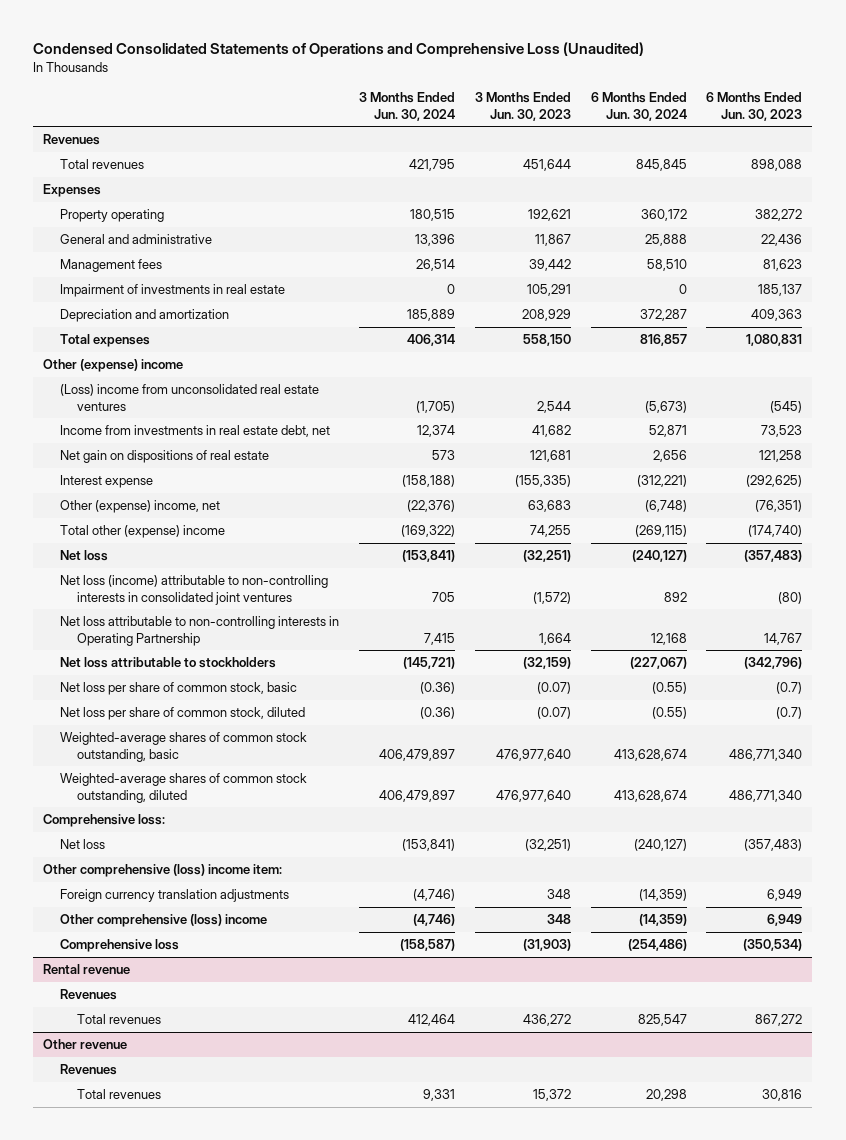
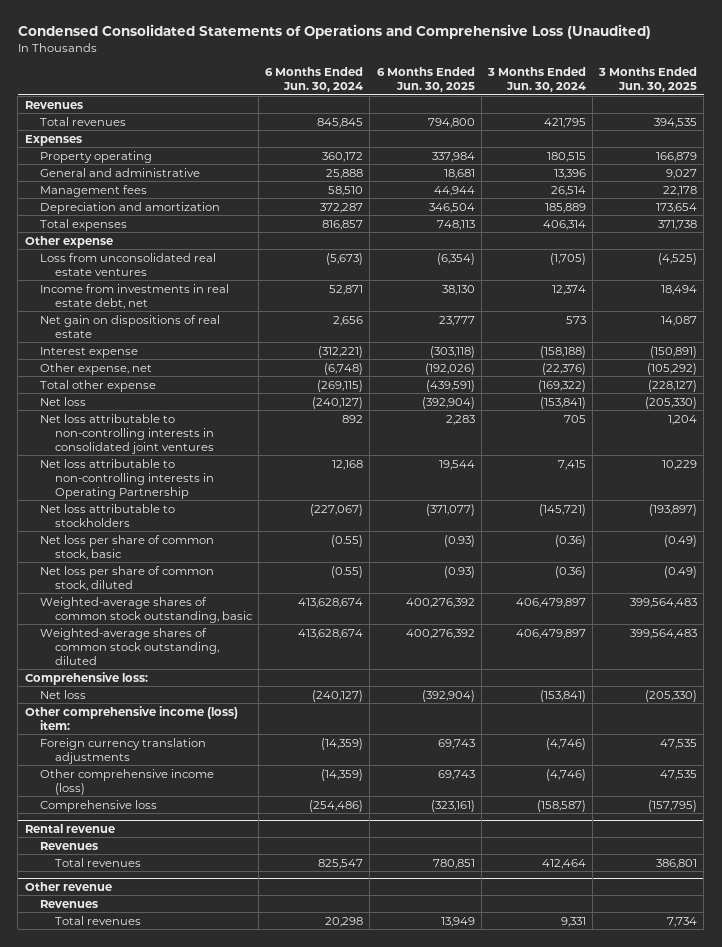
- | 3 Months Ended Jun. 30, 2024 | 3 Months Ended Jun. 30, 2023 | 6 Months Ended Jun. 30, 2024 | 6 Months Ended Jun. 30, 2023
+ | 6 Months Ended Jun. 30, 2024 | 6 Months Ended Jun. 30, 2025 | 3 Months Ended Jun. 30, 2024 | 3 Months Ended Jun. 30, 2025
- Impairment of investments in real estate | 0 | 105,291 | 0 | 185,137
- Other (expense) income
- (Loss) income from unconsolidated real estate ventures | (1,705) | 2,544 | (5,673) | (545)
+ Other expense
+ Loss from unconsolidated real estate ventures | (5,673) | (6,354) | (1,705) | (4,525)
- Other (expense) income, net | (22,376) | 63,683 | (6,748) | (76,351)
- Total other (expense) income | (169,322) | 74,255 | (269,115) | (174,740)
+ Other expense, net | (6,748) | (192,026) | (22,376) | (105,292)
+ Total other expense | (269,115) | (439,591) | (169,322) | (228,127)
- Net loss (income) attributable to non-controlling interests in consolidated joint ventures | 705 | (1,572) | 892 | (80)
+ Net loss attributable to non-controlling interests in consolidated joint ventures | 892 | 2,283 | 705 | 1,204
- Other comprehensive (loss) income item:
+ Other comprehensive income (loss) item:
- Other comprehensive (loss) income | (4,746) | 348 | (14,359) | 6,949
+ Other comprehensive income (loss) | (14,359) | 69,743 | (4,746) | 47,535

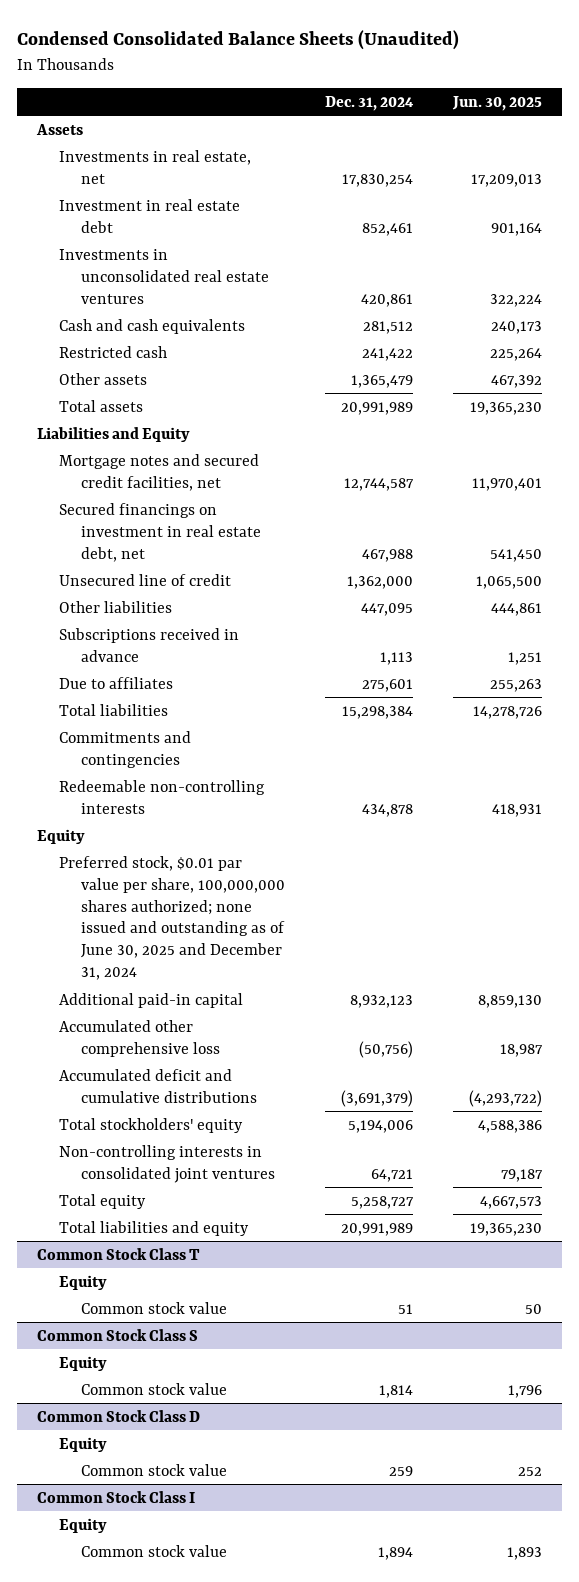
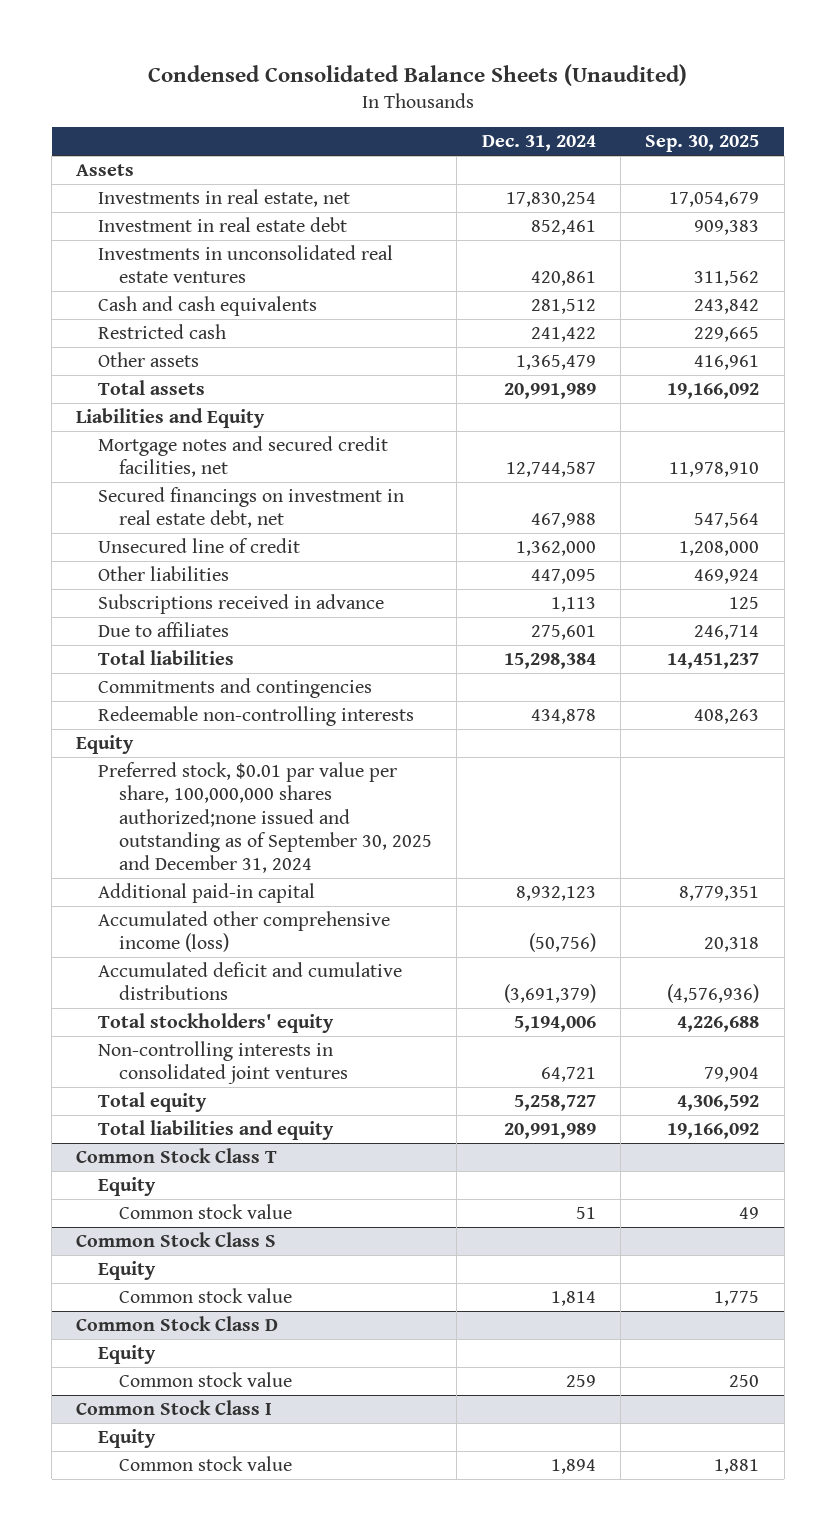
- | Dec. 31, 2024 | Jun. 30, 2025
+ | Dec. 31, 2024 | Sep. 30, 2025
- Preferred stock, $0.01 par value per share, 100,000,000 shares authorized; none issued and outstanding as of June 30, 2025 and December 31, 2024
+ Preferred stock, $0.01 par value per share, 100,000,000 shares authorized;none issued and outstanding as of September 30, 2025 and December 31, 2024
- Accumulated other comprehensive loss | (50,756) | 18,987
+ Accumulated other comprehensive income (loss) | (50,756) | 20,318

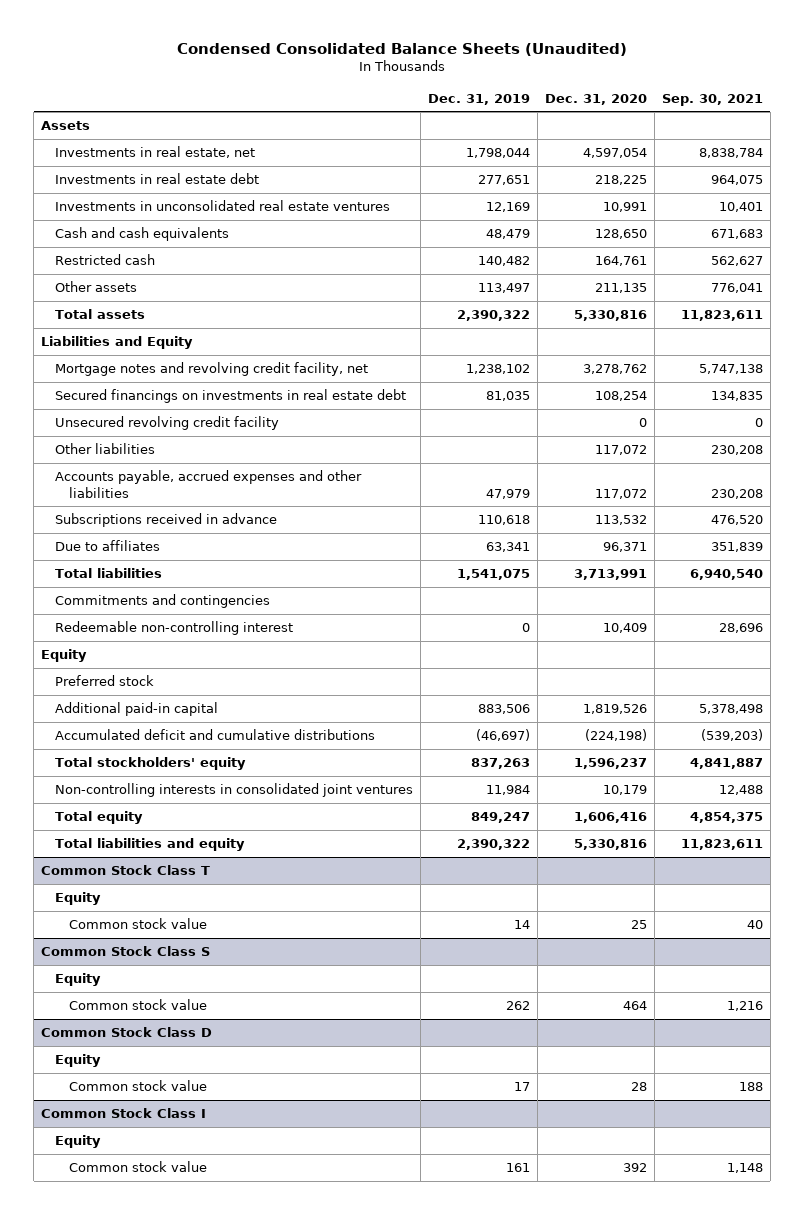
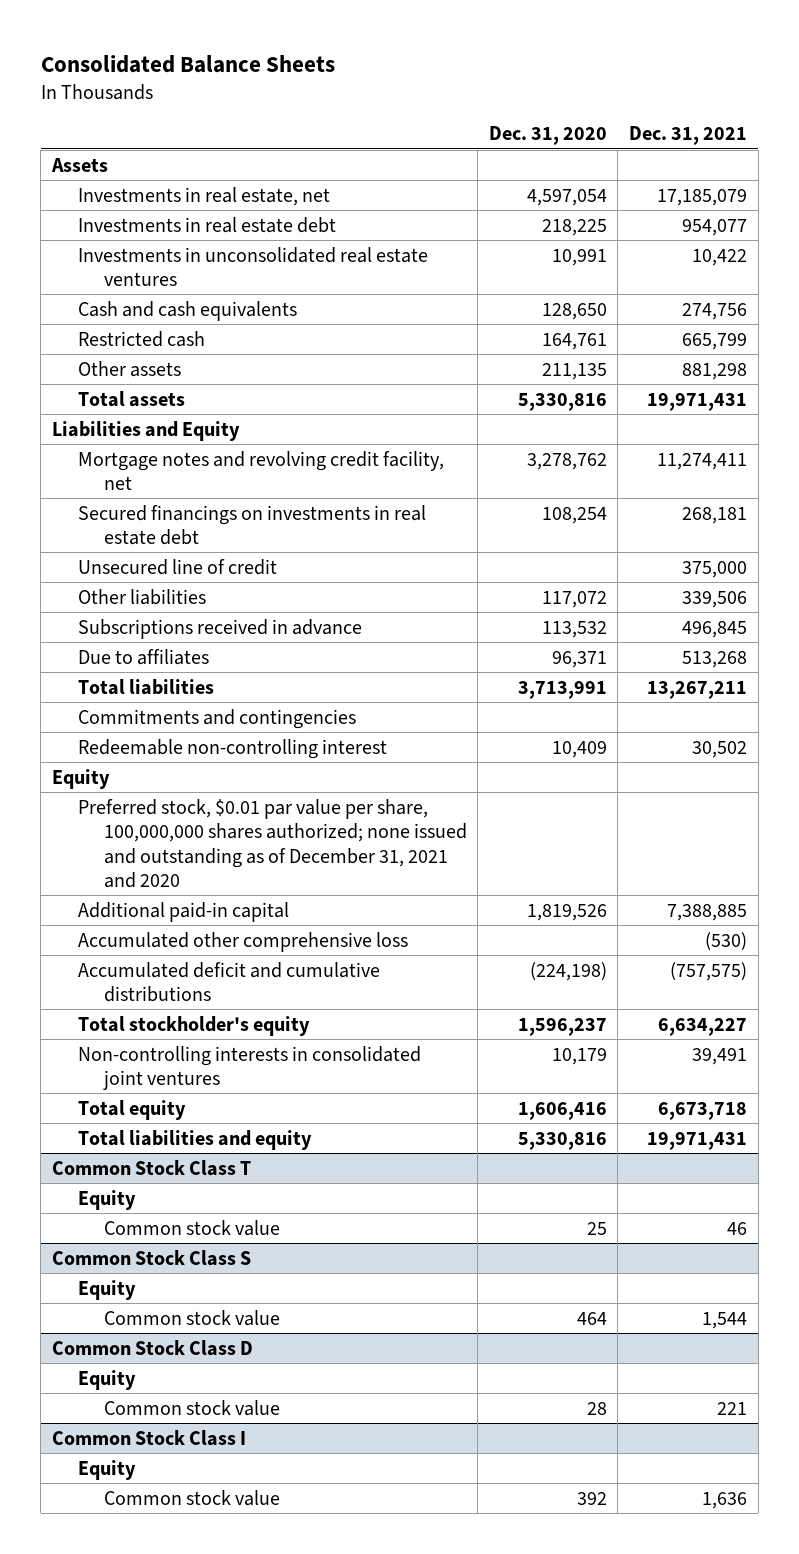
- Condensed Consolidated Balance Sheets (Unaudited)
+ Consolidated Balance Sheets
- | Dec. 31, 2019 | Dec. 31, 2020 | Sep. 30, 2021
+ | Dec. 31, 2020 | Dec. 31, 2021
- Unsecured revolving credit facility | | 0 | 0
+ Unsecured line of credit | | 375,000
- Accounts payable, accrued expenses and other liabilities | 47,979 | 117,072 | 230,208
- Preferred stock
+ Preferred stock, $0.01 par value per share, 100,000,000 shares authorized; none issued and outstanding as of December 31, 2021 and 2020
+ Accumulated other comprehensive loss | | (530)
- Total stockholders' equity | 837,263 | 1,596,237 | 4,841,887
+ Total stockholder's equity | 1,596,237 | 6,634,227

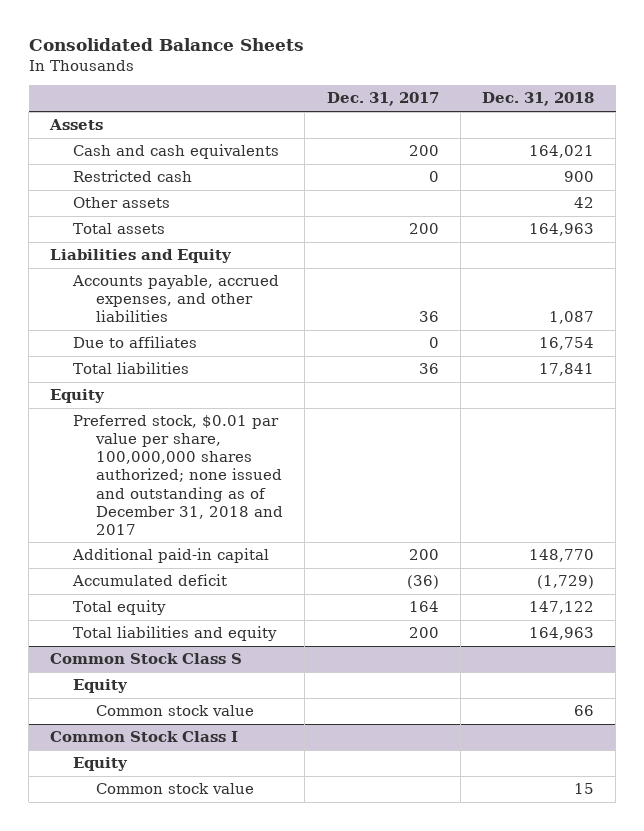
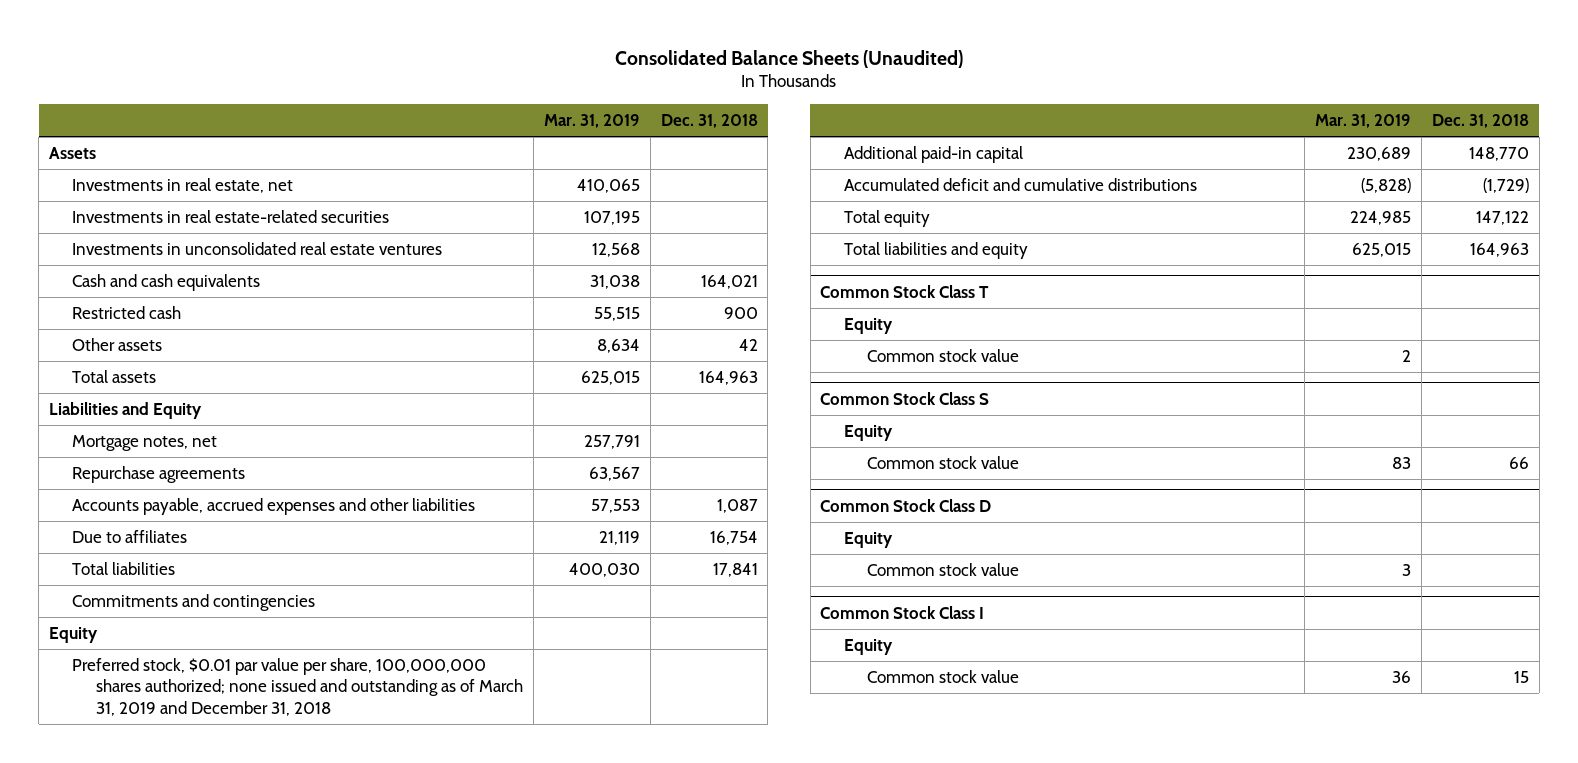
- Consolidated Balance Sheets
+ Consolidated Balance Sheets (Unaudited)
- | Dec. 31, 2017 | Dec. 31, 2018
+ | Mar. 31, 2019 | Dec. 31, 2018
+ Investments in real estate, net | 410,065 |
+ Investments in real estate-related securities | 107,195 |
+ Investments in unconsolidated real estate ventures | 12,568 |
- Accounts payable, accrued expenses, and other liabilities | 36 | 1,087
+ Mortgage notes, net | 257,791 |
+ Repurchase agreements | 63,567 |
+ Accounts payable, accrued expenses and other liabilities | 57,553 | 1,087
+ Commitments and contingencies
- Preferred stock, $0.01 par value per share, 100,000,000 shares authorized; none issued and outstanding as of December 31, 2018 and 2017
+ Preferred stock, $0.01 par value per share, 100,000,000 shares authorized; none issued and outstanding as of March 31, 2019 and December 31, 2018
- Accumulated deficit | (36) | (1,729)
+ Accumulated deficit and cumulative distributions | (5,828) | (1,729)
+ Common Stock Class T
+ Equity
+ Common stock value | 2 |
+ Common Stock Class D
+ Equity
+ Common stock value | 3 |

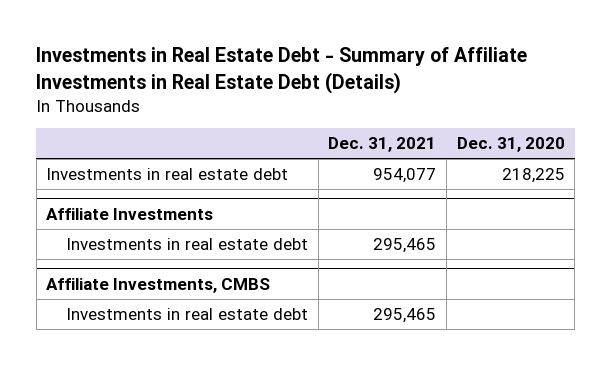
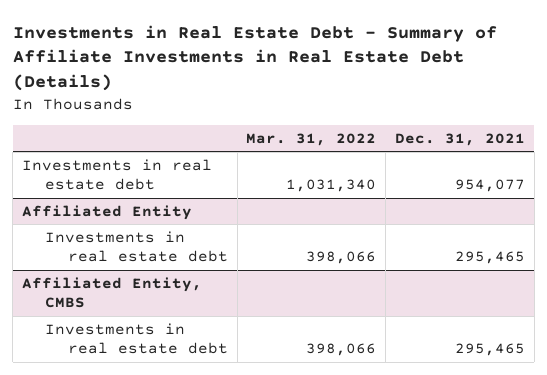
- | Dec. 31, 2021 | Dec. 31, 2020
+ | Mar. 31, 2022 | Dec. 31, 2021
- Affiliate Investments
+ Affiliated Entity
- Affiliate Investments, CMBS
+ Affiliated Entity, CMBS

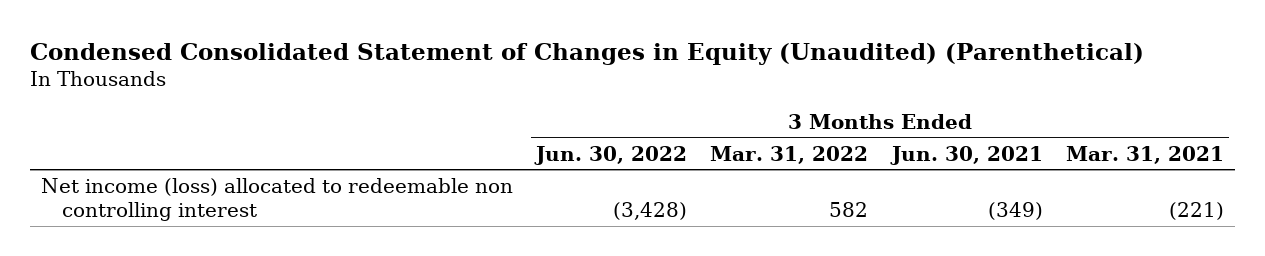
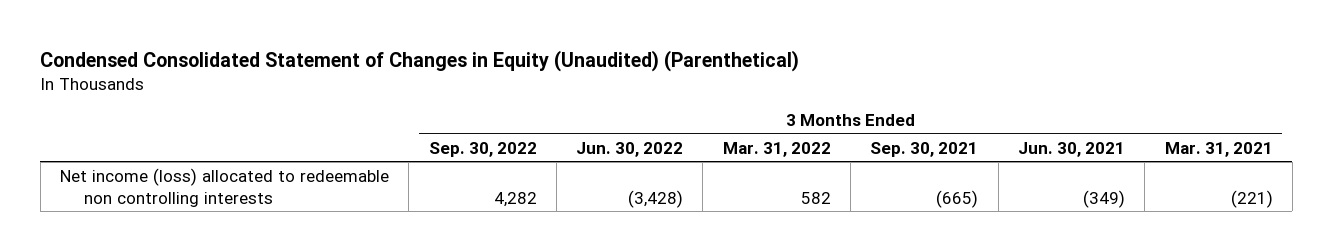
- | 3 Months Ended Jun. 30, 2022 | 3 Months Ended Mar. 31, 2022 | 3 Months Ended Jun. 30, 2021 | 3 Months Ended Mar. 31, 2021
+ | 3 Months Ended Sep. 30, 2022 | 3 Months Ended Jun. 30, 2022 | 3 Months Ended Mar. 31, 2022 | 3 Months Ended Sep. 30, 2021 | 3 Months Ended Jun. 30, 2021 | 3 Months Ended Mar. 31, 2021
- Net income (loss) allocated to redeemable non controlling interest | (3,428) | 582 | (349) | (221)
+ Net income (loss) allocated to redeemable non controlling interests | 4,282 | (3,428) | 582 | (665) | (349) | (221)

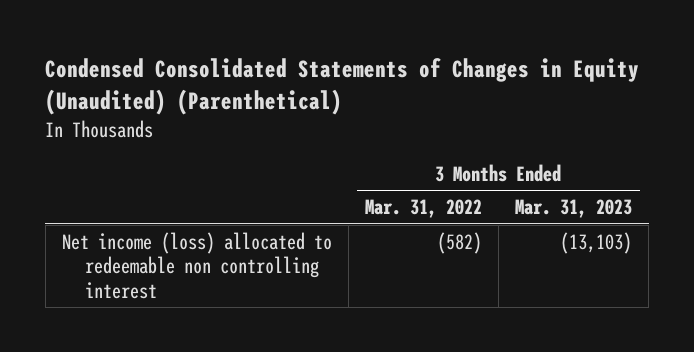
- Condensed Consolidated Statement of Changes in Equity (Unaudited) (Parenthetical)
+ Condensed Consolidated Statements of Changes in Equity (Unaudited) (Parenthetical)
- | 3 Months Ended Sep. 30, 2022 | 3 Months Ended Jun. 30, 2022 | 3 Months Ended Mar. 31, 2022 | 3 Months Ended Sep. 30, 2021 | 3 Months Ended Jun. 30, 2021 | 3 Months Ended Mar. 31, 2021
+ | 3 Months Ended Mar. 31, 2022 | 3 Months Ended Mar. 31, 2023
- Net income (loss) allocated to redeemable non controlling interests | 4,282 | (3,428) | 582 | (665) | (349) | (221)
+ Net income (loss) allocated to redeemable non controlling interest | (582) | (13,103)

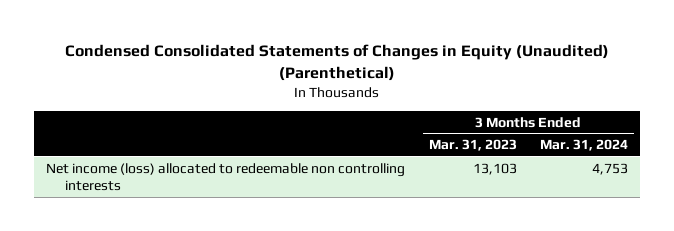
- | 3 Months Ended Mar. 31, 2022 | 3 Months Ended Mar. 31, 2023
+ | 3 Months Ended Mar. 31, 2023 | 3 Months Ended Mar. 31, 2024
- Net income (loss) allocated to redeemable non controlling interest | (582) | (13,103)
+ Net income (loss) allocated to redeemable non controlling interests | 13,103 | 4,753

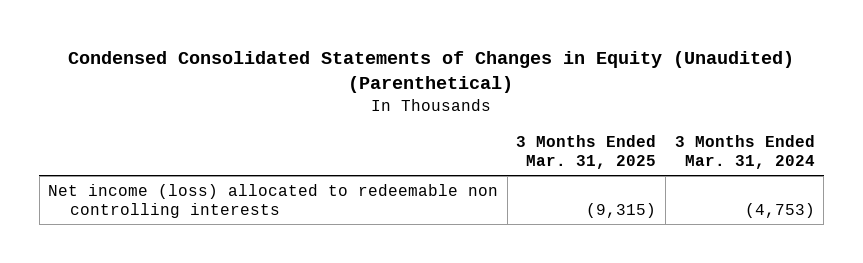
- | 3 Months Ended Mar. 31, 2023 | 3 Months Ended Mar. 31, 2024
+ | 3 Months Ended Mar. 31, 2025 | 3 Months Ended Mar. 31, 2024
- Net income (loss) allocated to redeemable non controlling interests | 13,103 | 4,753
+ Net income (loss) allocated to redeemable non controlling interests | (9,315) | (4,753)

